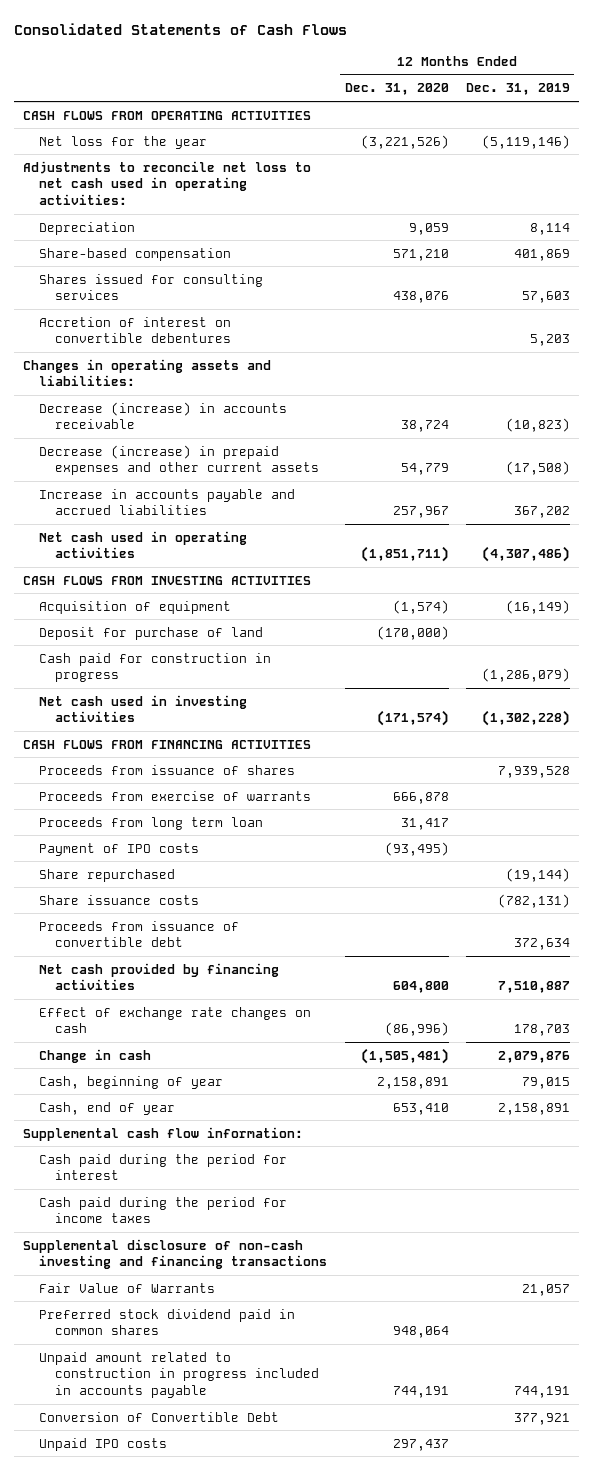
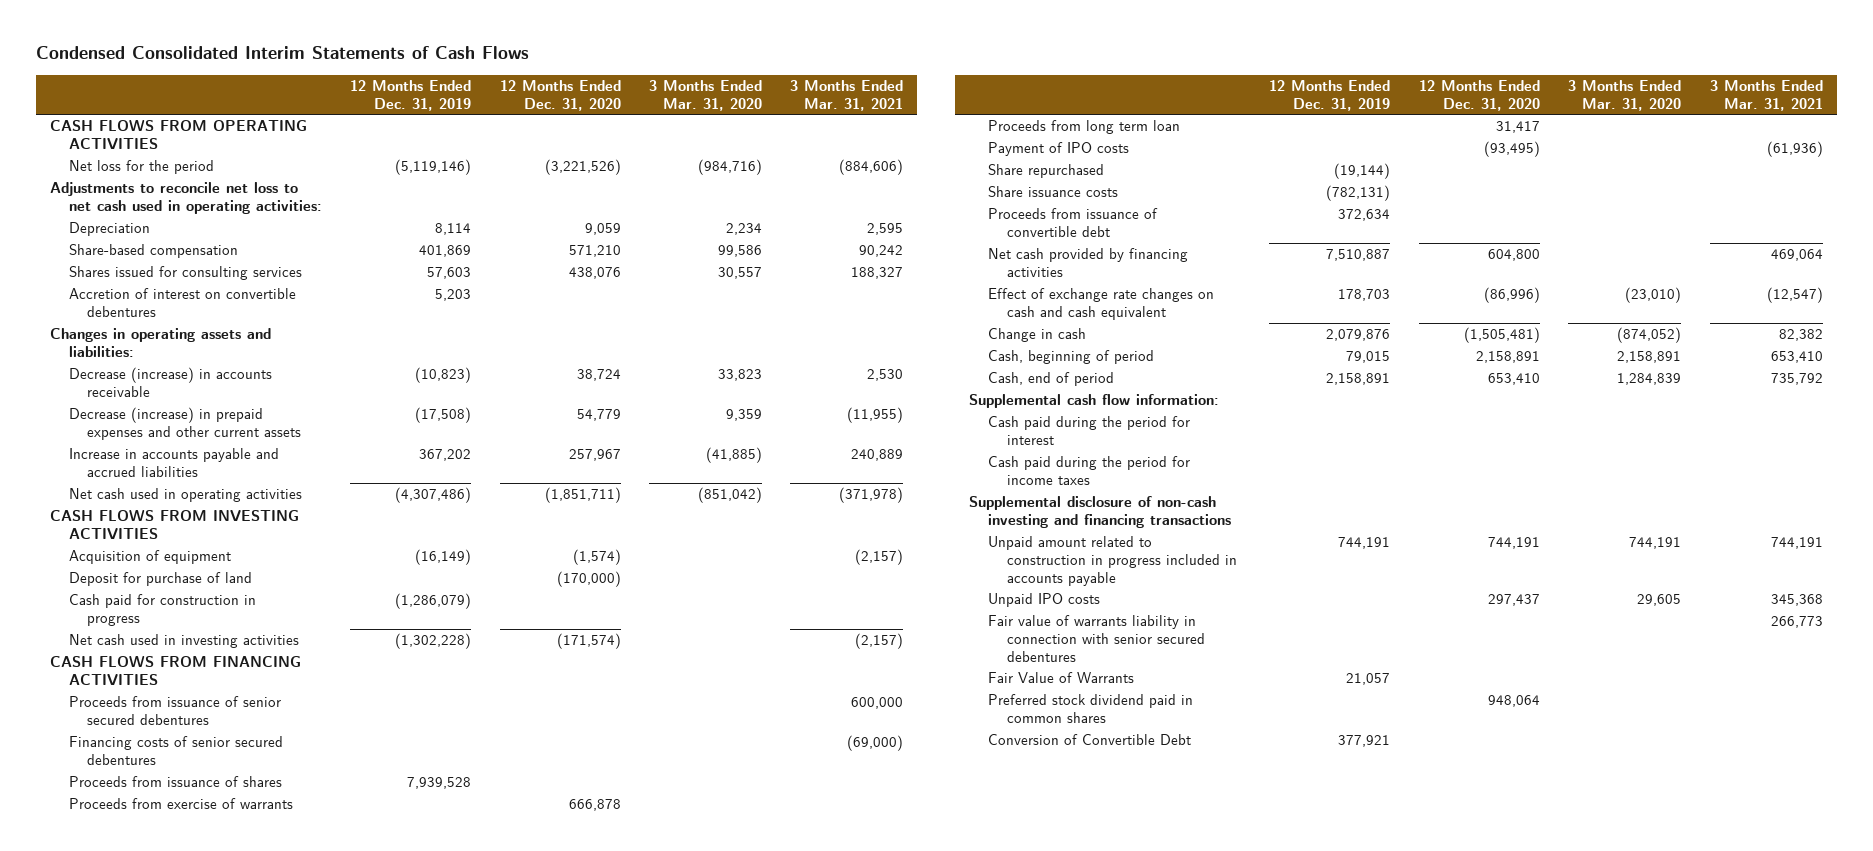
- Consolidated Statements of Cash Flows
+ Condensed Consolidated Interim Statements of Cash Flows
- | 12 Months Ended Dec. 31, 2020 | 12 Months Ended Dec. 31, 2019
+ | 12 Months Ended Dec. 31, 2019 | 12 Months Ended Dec. 31, 2020 | 3 Months Ended Mar. 31, 2020 | 3 Months Ended Mar. 31, 2021
- Net loss for the year | (3,221,526) | (5,119,146)
+ Net loss for the period | (5,119,146) | (3,221,526) | (984,716) | (884,606)
+ Proceeds from issuance of senior secured debentures | | | | 600,000
+ Financing costs of senior secured debentures | | | | (69,000)
- Effect of exchange rate changes on cash | (86,996) | 178,703
+ Effect of exchange rate changes on cash and cash equivalent | 178,703 | (86,996) | (23,010) | (12,547)
- Cash, beginning of year | 2,158,891 | 79,015
- Cash, end of year | 653,410 | 2,158,891
+ Cash, beginning of period | 79,015 | 2,158,891 | 2,158,891 | 653,410
+ Cash, end of period | 2,158,891 | 653,410 | 1,284,839 | 735,792
moved up: Unpaid amount related to construction in progress included in accounts payable | 744,191 | 744,191 | 744,191 | 744,191
moved up: Unpaid IPO costs | | 297,437 | 29,605 | 345,368
+ Fair value of warrants liability in connection with senior secured debentures | | | | 266,773

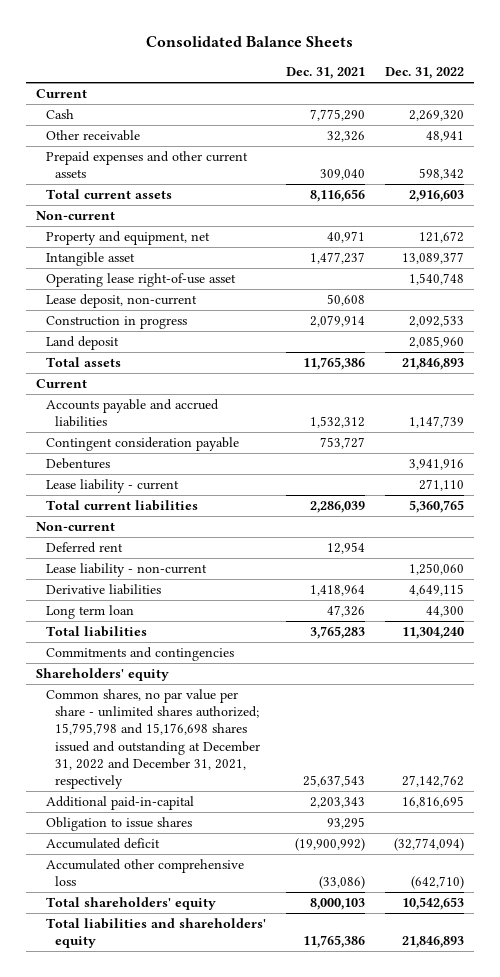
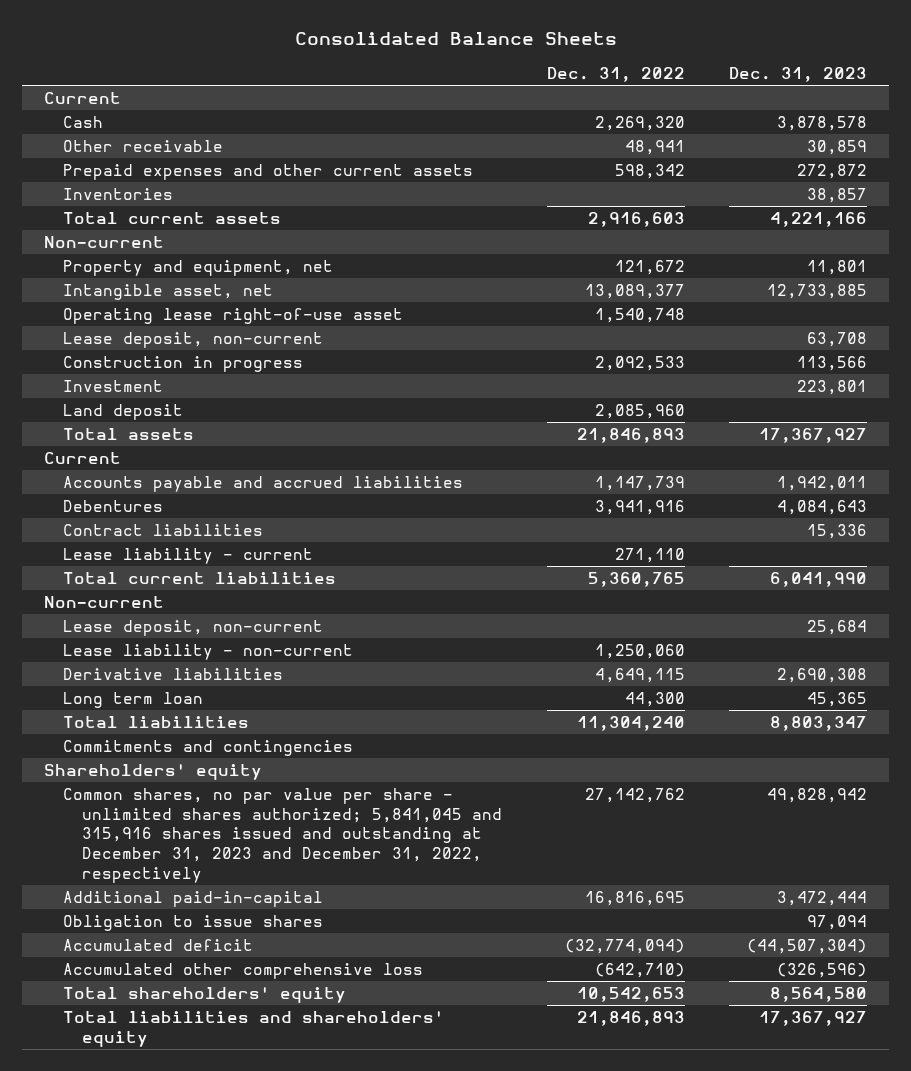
- | Dec. 31, 2021 | Dec. 31, 2022
+ | Dec. 31, 2022 | Dec. 31, 2023
+ Inventories | | 38,857
- Intangible asset | 1,477,237 | 13,089,377
+ Intangible asset, net | 13,089,377 | 12,733,885
+ Investment | | 223,801
- Contingent consideration payable | 753,727 |
+ Contract liabilities | | 15,336
- Deferred rent | 12,954 |
+ Lease deposit, non-current | | 25,684
- Common shares, no par value per share - unlimited shares authorized; 15,795,798 and 15,176,698 shares issued and outstanding at December 31, 2022 and December 31, 2021, respectively | 25,637,543 | 27,142,762
+ Common shares, no par value per share - unlimited shares authorized; 5,841,045 and 315,916 shares issued and outstanding at December 31, 2023 and December 31, 2022, respectively | 27,142,762 | 49,828,942

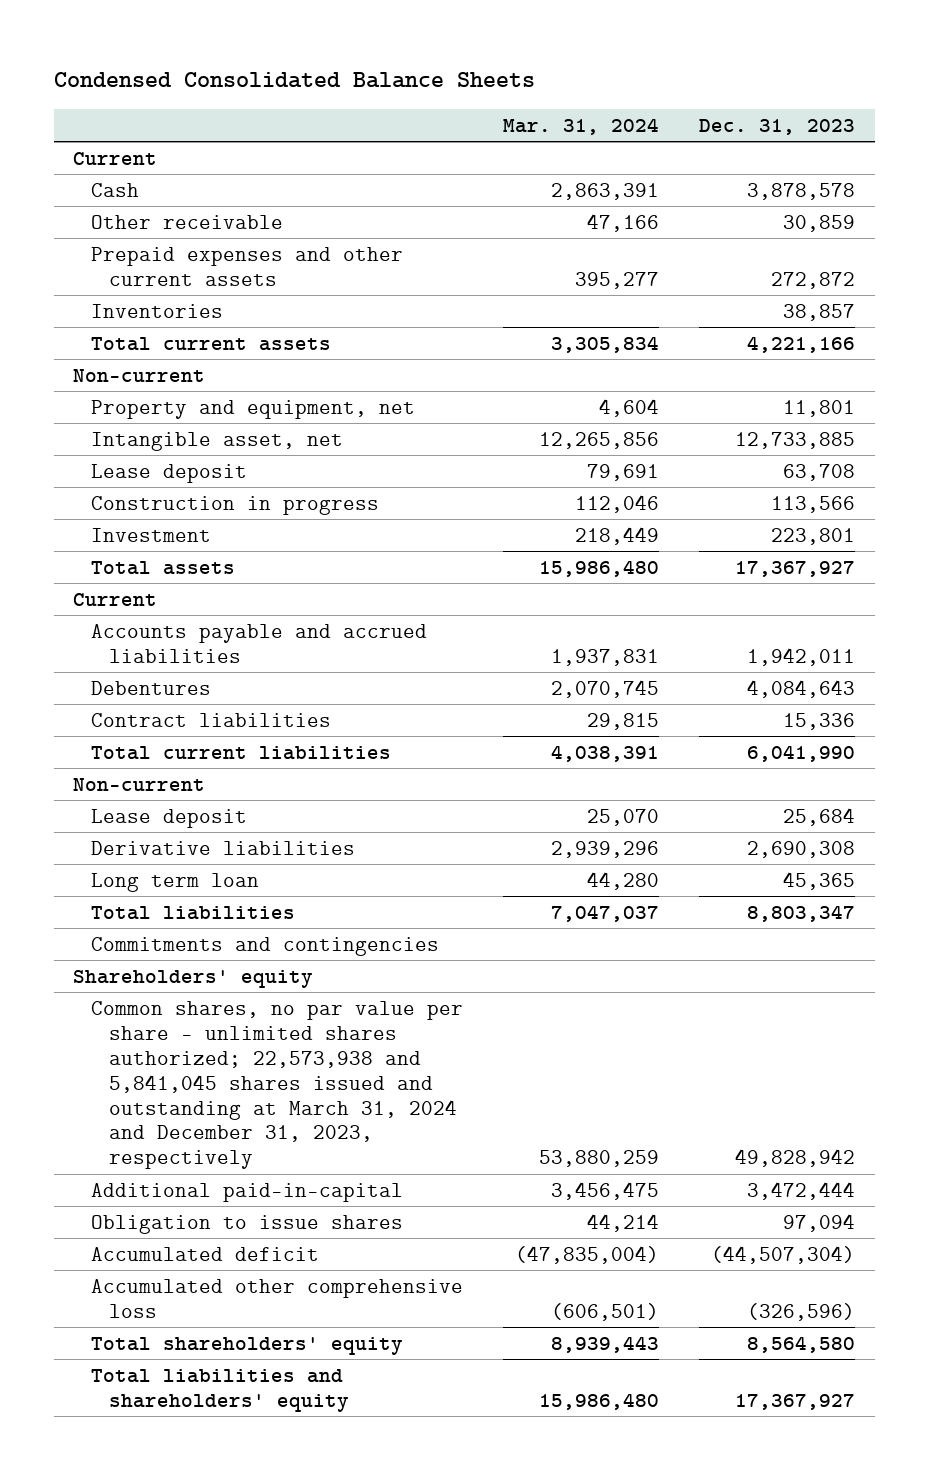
- Consolidated Balance Sheets
+ Condensed Consolidated Balance Sheets
- | Dec. 31, 2022 | Dec. 31, 2023
+ | Mar. 31, 2024 | Dec. 31, 2023
- Operating lease right-of-use asset | 1,540,748 |
- Lease deposit, non-current | | 63,708
+ Lease deposit | 79,691 | 63,708
- Land deposit | 2,085,960 |
- Lease liability - current | 271,110 |
- Lease deposit, non-current | | 25,684
- Lease liability - non-current | 1,250,060 |
+ Lease deposit | 25,070 | 25,684
- Common shares, no par value per share - unlimited shares authorized; 5,841,045 and 315,916 shares issued and outstanding at December 31, 2023 and December 31, 2022, respectively | 27,142,762 | 49,828,942
+ Common shares, no par value per share - unlimited shares authorized; 22,573,938 and 5,841,045 shares issued and outstanding at March 31, 2024 and December 31, 2023, respectively | 53,880,259 | 49,828,942

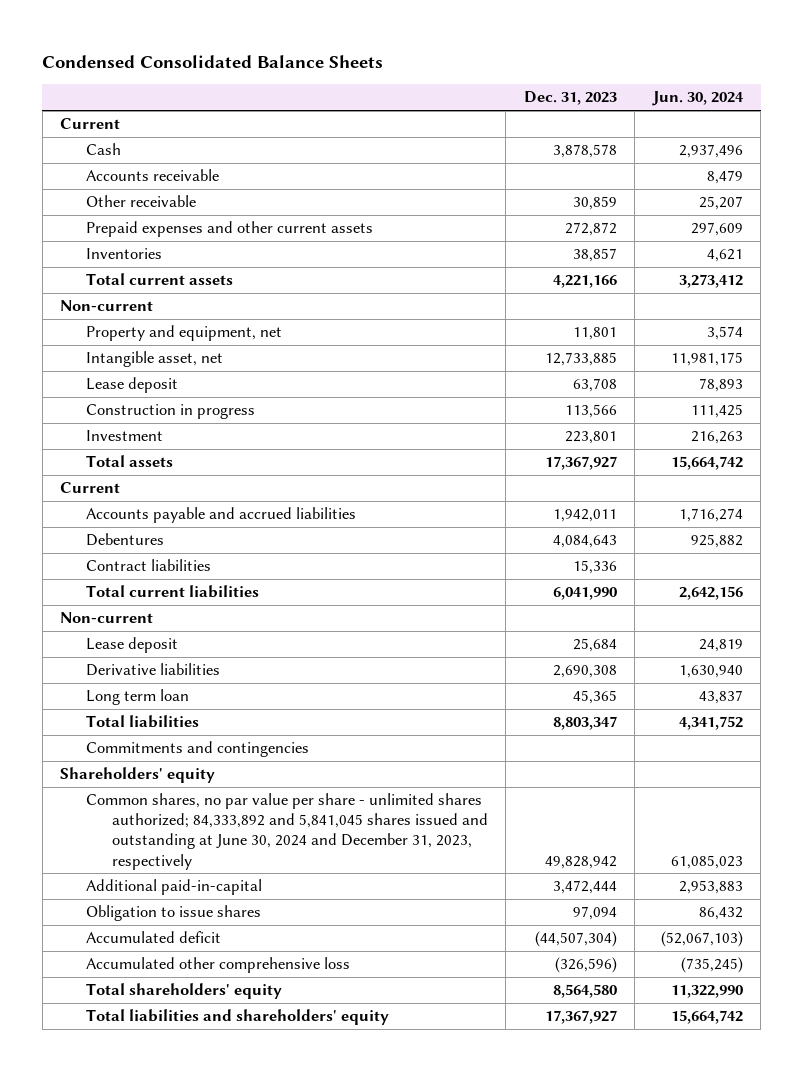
- | Mar. 31, 2024 | Dec. 31, 2023
+ | Dec. 31, 2023 | Jun. 30, 2024
+ Accounts receivable | | 8,479
- Common shares, no par value per share - unlimited shares authorized; 22,573,938 and 5,841,045 shares issued and outstanding at March 31, 2024 and December 31, 2023, respectively | 53,880,259 | 49,828,942
+ Common shares, no par value per share - unlimited shares authorized; 84,333,892 and 5,841,045 shares issued and outstanding at June 30, 2024 and December 31, 2023, respectively | 49,828,942 | 61,085,023

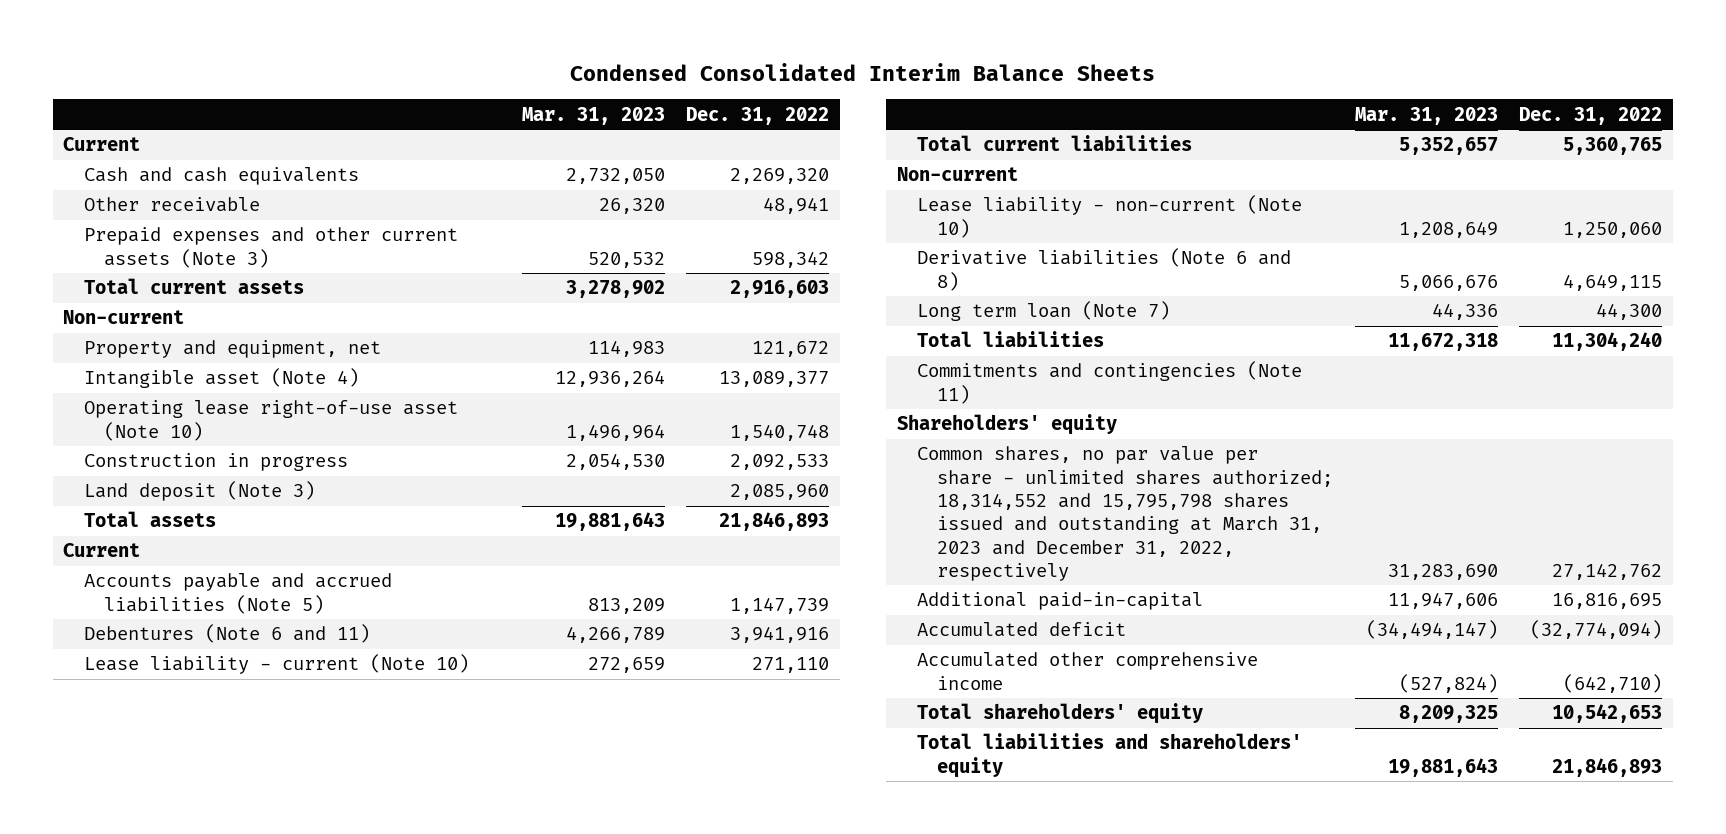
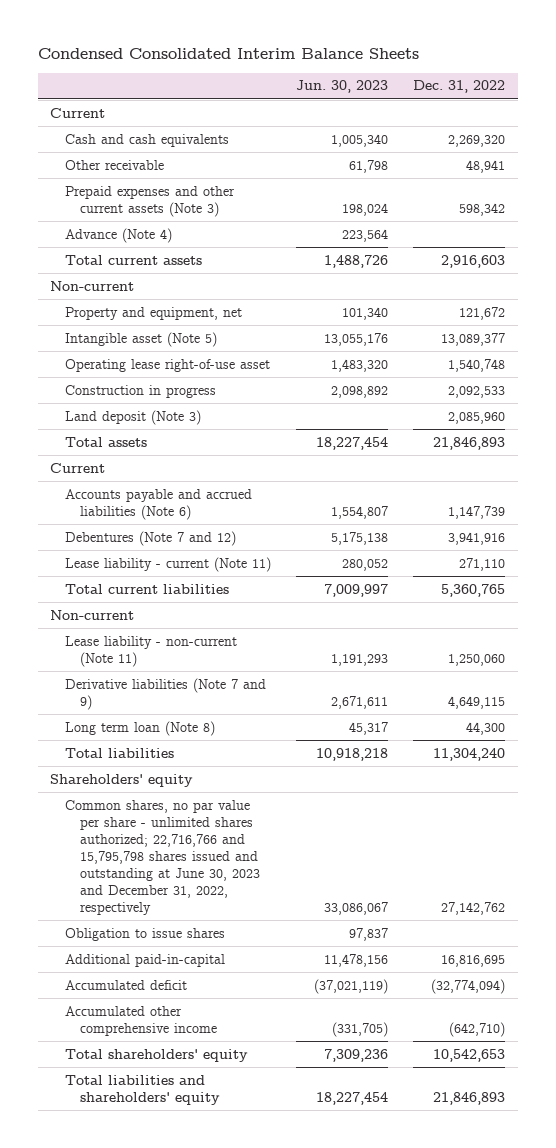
- | Mar. 31, 2023 | Dec. 31, 2022
+ | Jun. 30, 2023 | Dec. 31, 2022
+ Advance (Note 4) | 223,564 |
- Intangible asset (Note 4) | 12,936,264 | 13,089,377
- Operating lease right-of-use asset (Note 10) | 1,496,964 | 1,540,748
+ Intangible asset (Note 5) | 13,055,176 | 13,089,377
+ Operating lease right-of-use asset | 1,483,320 | 1,540,748
- Accounts payable and accrued liabilities (Note 5) | 813,209 | 1,147,739
- Debentures (Note 6 and 11) | 4,266,789 | 3,941,916
- Lease liability - current (Note 10) | 272,659 | 271,110
+ Accounts payable and accrued liabilities (Note 6) | 1,554,807 | 1,147,739
+ Debentures (Note 7 and 12) | 5,175,138 | 3,941,916
+ Lease liability - current (Note 11) | 280,052 | 271,110
- Lease liability - non-current (Note 10) | 1,208,649 | 1,250,060
- Derivative liabilities (Note 6 and 8) | 5,066,676 | 4,649,115
- Long term loan (Note 7) | 44,336 | 44,300
+ Lease liability - non-current (Note 11) | 1,191,293 | 1,250,060
+ Derivative liabilities (Note 7 and 9) | 2,671,611 | 4,649,115
+ Long term loan (Note 8) | 45,317 | 44,300
- Commitments and contingencies (Note 11)
- Common shares, no par value per share - unlimited shares authorized; 18,314,552 and 15,795,798 shares issued and outstanding at March 31, 2023 and December 31, 2022, respectively | 31,283,690 | 27,142,762
+ Common shares, no par value per share - unlimited shares authorized; 22,716,766 and 15,795,798 shares issued and outstanding at June 30, 2023 and December 31, 2022, respectively | 33,086,067 | 27,142,762
+ Obligation to issue shares | 97,837 |

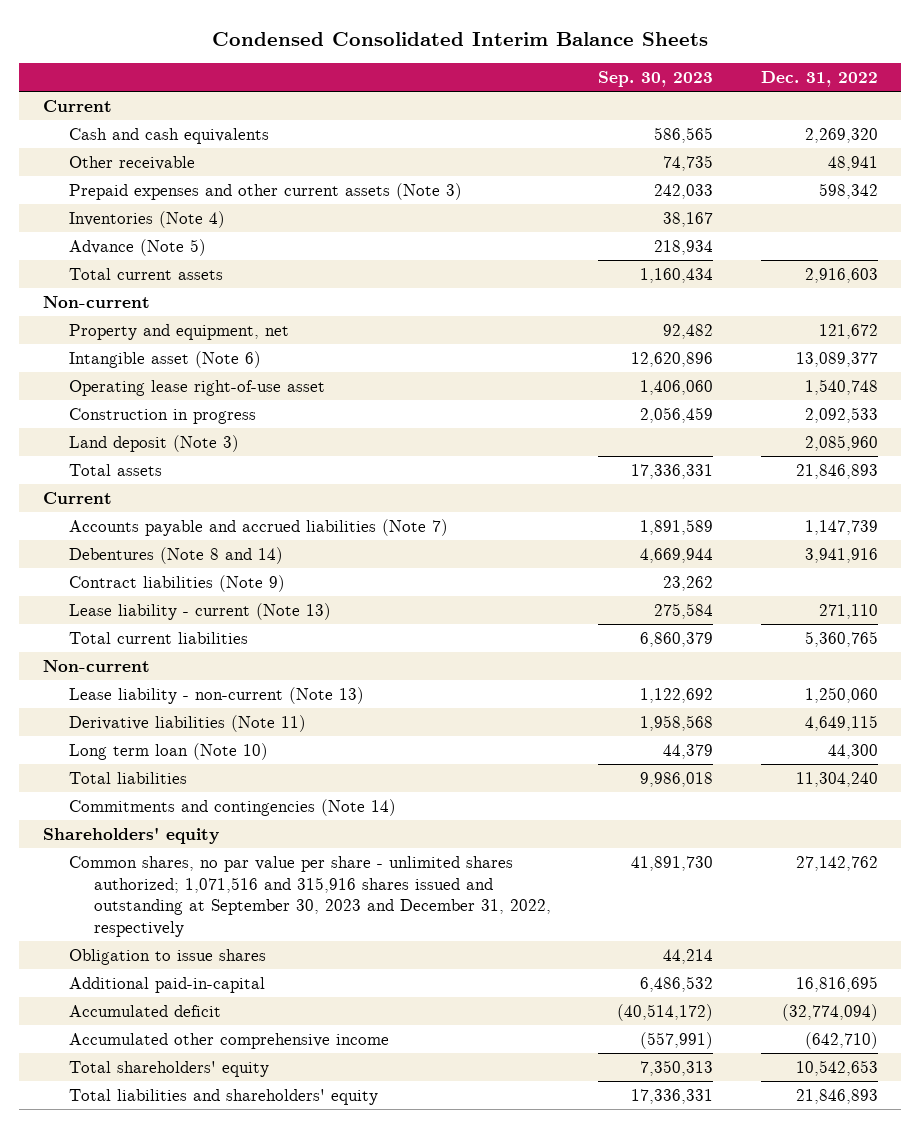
- | Jun. 30, 2023 | Dec. 31, 2022
+ | Sep. 30, 2023 | Dec. 31, 2022
- Advance (Note 4) | 223,564 |
+ Inventories (Note 4) | 38,167 |
+ Advance (Note 5) | 218,934 |
- Intangible asset (Note 5) | 13,055,176 | 13,089,377
+ Intangible asset (Note 6) | 12,620,896 | 13,089,377
- Accounts payable and accrued liabilities (Note 6) | 1,554,807 | 1,147,739
- Debentures (Note 7 and 12) | 5,175,138 | 3,941,916
- Lease liability - current (Note 11) | 280,052 | 271,110
+ Accounts payable and accrued liabilities (Note 7) | 1,891,589 | 1,147,739
+ Debentures (Note 8 and 14) | 4,669,944 | 3,941,916
+ Contract liabilities (Note 9) | 23,262 |
+ Lease liability - current (Note 13) | 275,584 | 271,110
- Lease liability - non-current (Note 11) | 1,191,293 | 1,250,060
- Derivative liabilities (Note 7 and 9) | 2,671,611 | 4,649,115
- Long term loan (Note 8) | 45,317 | 44,300
+ Lease liability - non-current (Note 13) | 1,122,692 | 1,250,060
+ Derivative liabilities (Note 11) | 1,958,568 | 4,649,115
+ Long term loan (Note 10) | 44,379 | 44,300
+ Commitments and contingencies (Note 14)
- Common shares, no par value per share - unlimited shares authorized; 22,716,766 and 15,795,798 shares issued and outstanding at June 30, 2023 and December 31, 2022, respectively | 33,086,067 | 27,142,762
+ Common shares, no par value per share - unlimited shares authorized; 1,071,516 and 315,916 shares issued and outstanding at September 30, 2023 and December 31, 2022, respectively | 41,891,730 | 27,142,762

